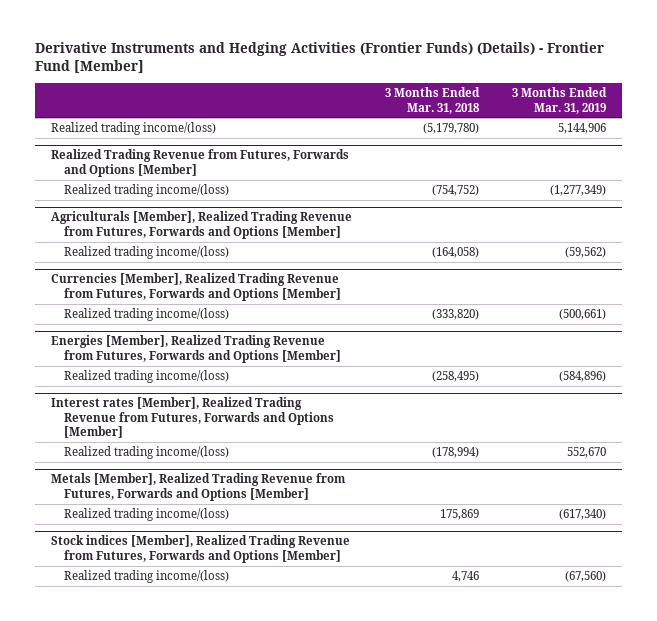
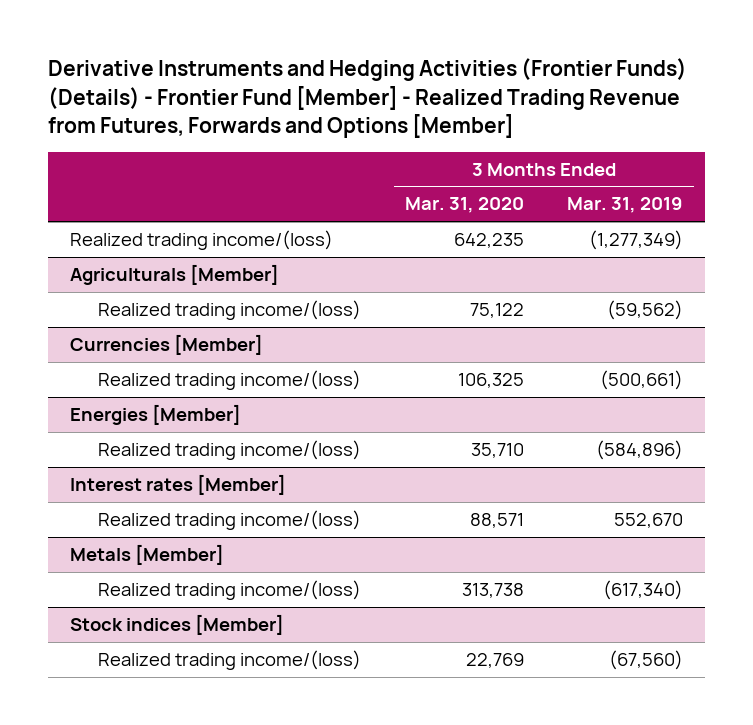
- Derivative Instruments and Hedging Activities (Frontier Funds) (Details) - Frontier Fund [Member]
+ Derivative Instruments and Hedging Activities (Frontier Funds) (Details) - Frontier Fund [Member] - Realized Trading Revenue from Futures, Forwards and Options [Member]
- | 3 Months Ended Mar. 31, 2018 | 3 Months Ended Mar. 31, 2019
+ | 3 Months Ended Mar. 31, 2020 | 3 Months Ended Mar. 31, 2019
- Realized trading income/(loss) | (5,179,780) | 5,144,906
- Realized Trading Revenue from Futures, Forwards and Options [Member]
- Agriculturals [Member], Realized Trading Revenue from Futures, Forwards and Options [Member]
+ Agriculturals [Member]
- Currencies [Member], Realized Trading Revenue from Futures, Forwards and Options [Member]
+ Currencies [Member]
- Energies [Member], Realized Trading Revenue from Futures, Forwards and Options [Member]
+ Energies [Member]
- Interest rates [Member], Realized Trading Revenue from Futures, Forwards and Options [Member]
+ Interest rates [Member]
- Metals [Member], Realized Trading Revenue from Futures, Forwards and Options [Member]
+ Metals [Member]
- Stock indices [Member], Realized Trading Revenue from Futures, Forwards and Options [Member]
+ Stock indices [Member]

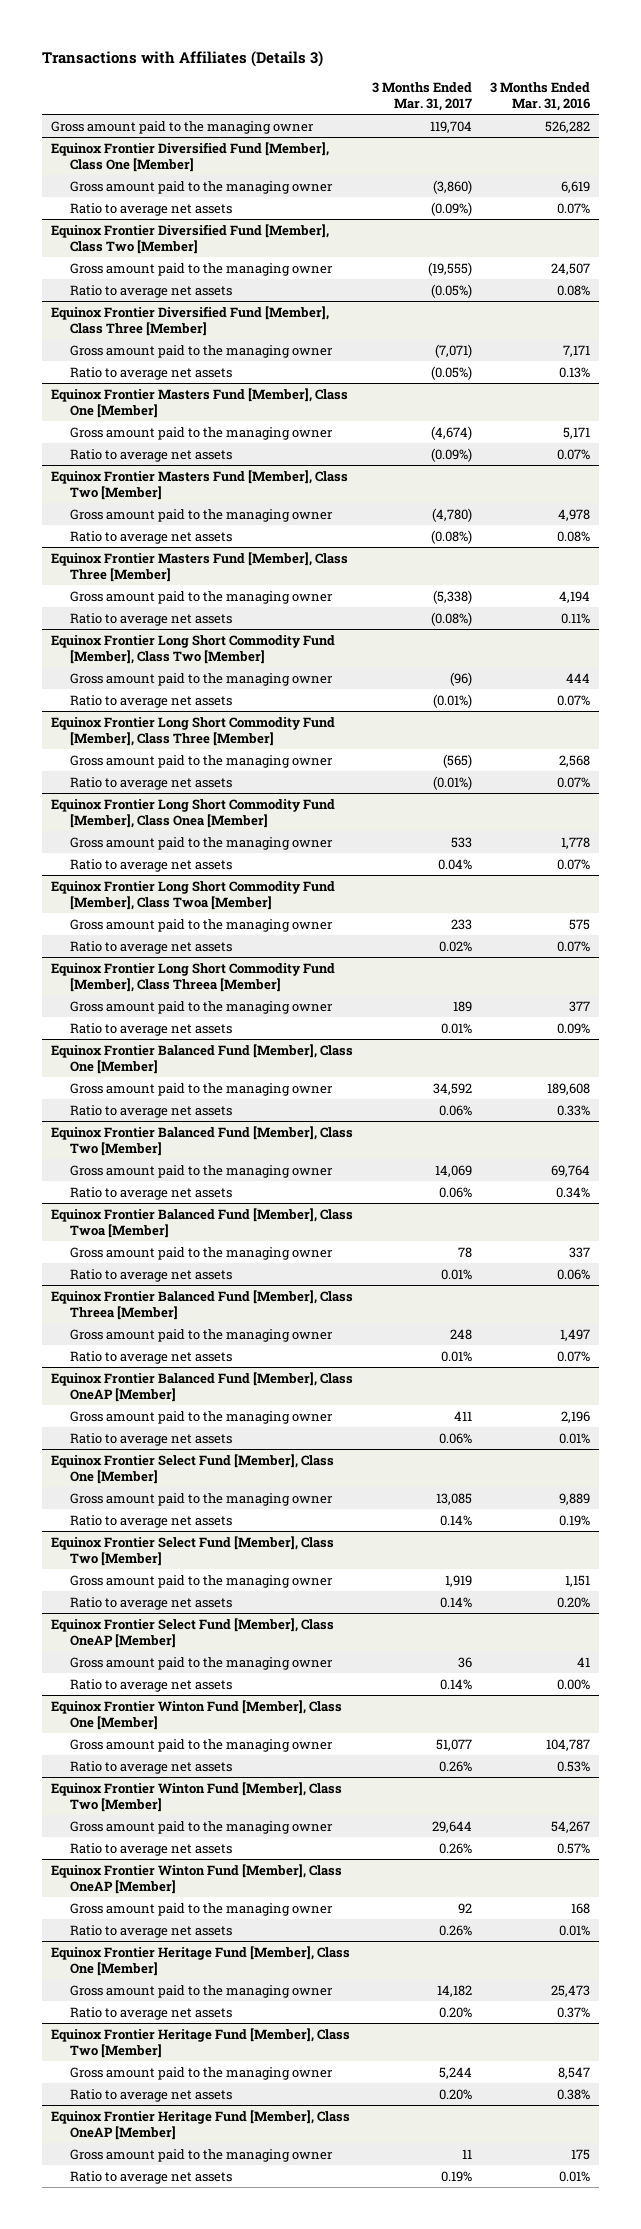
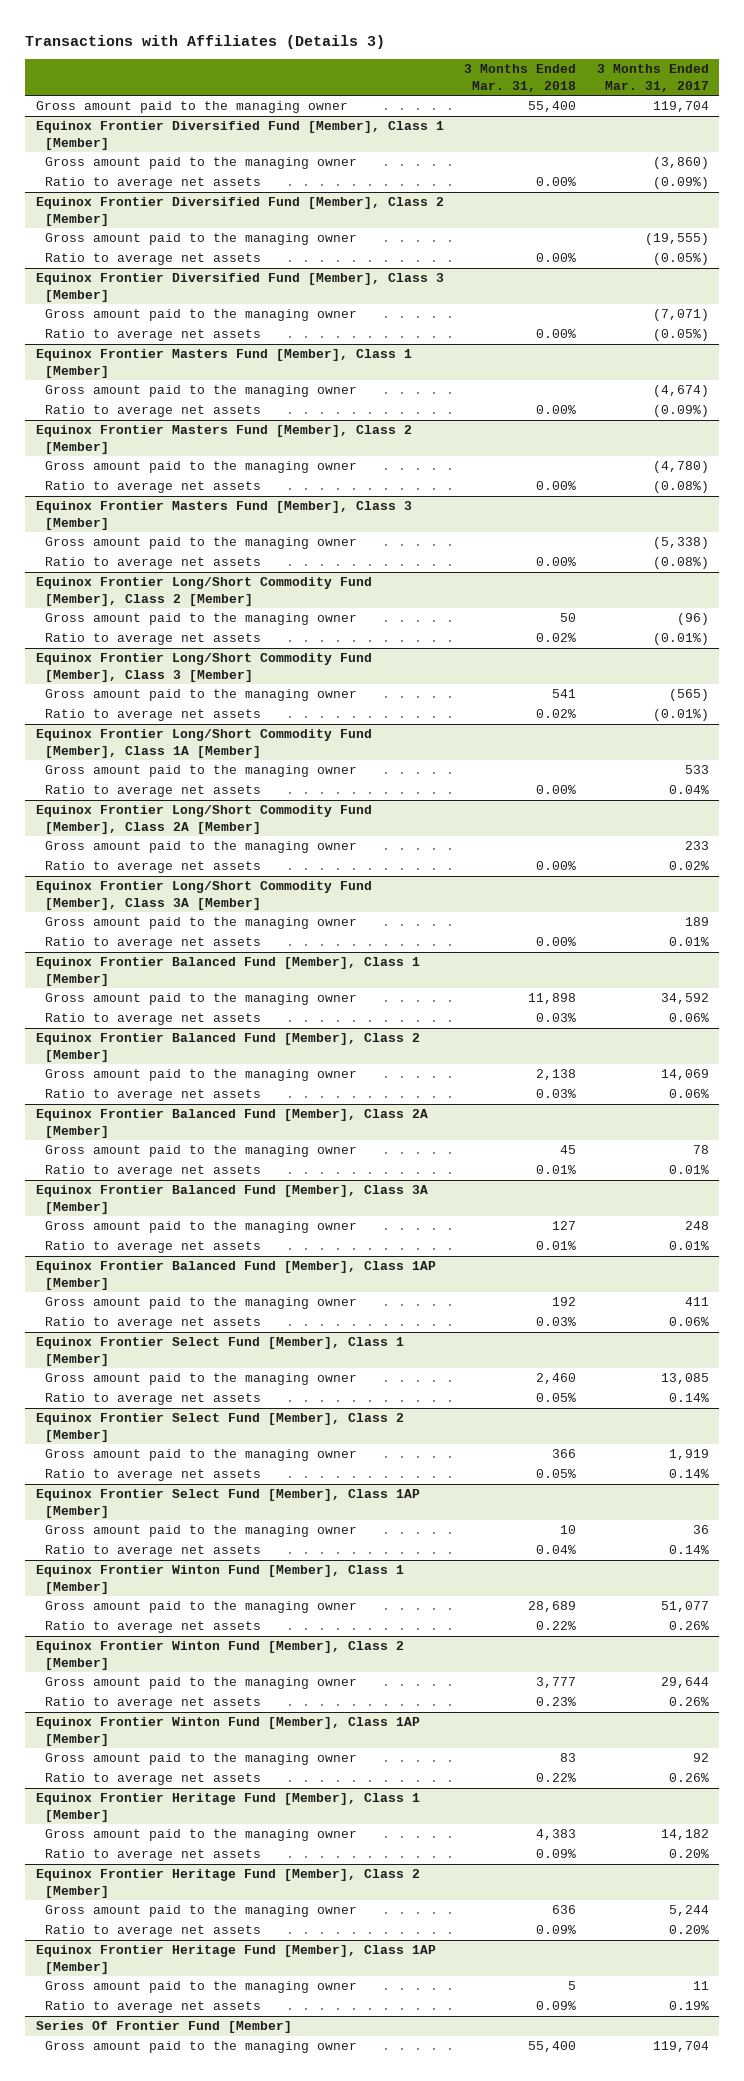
- | 3 Months Ended Mar. 31, 2017 | 3 Months Ended Mar. 31, 2016
+ | 3 Months Ended Mar. 31, 2018 | 3 Months Ended Mar. 31, 2017
- Equinox Frontier Diversified Fund [Member], Class One [Member]
+ Equinox Frontier Diversified Fund [Member], Class 1 [Member]
- Equinox Frontier Diversified Fund [Member], Class Two [Member]
+ Equinox Frontier Diversified Fund [Member], Class 2 [Member]
- Equinox Frontier Diversified Fund [Member], Class Three [Member]
+ Equinox Frontier Diversified Fund [Member], Class 3 [Member]
- Equinox Frontier Masters Fund [Member], Class One [Member]
+ Equinox Frontier Masters Fund [Member], Class 1 [Member]
- Equinox Frontier Masters Fund [Member], Class Two [Member]
+ Equinox Frontier Masters Fund [Member], Class 2 [Member]
- Equinox Frontier Masters Fund [Member], Class Three [Member]
+ Equinox Frontier Masters Fund [Member], Class 3 [Member]
- Equinox Frontier Long Short Commodity Fund [Member], Class Two [Member]
+ Equinox Frontier Long/Short Commodity Fund [Member], Class 2 [Member]
- Equinox Frontier Long Short Commodity Fund [Member], Class Three [Member]
+ Equinox Frontier Long/Short Commodity Fund [Member], Class 3 [Member]
- Equinox Frontier Long Short Commodity Fund [Member], Class Onea [Member]
+ Equinox Frontier Long/Short Commodity Fund [Member], Class 1A [Member]
- Equinox Frontier Long Short Commodity Fund [Member], Class Twoa [Member]
+ Equinox Frontier Long/Short Commodity Fund [Member], Class 2A [Member]
- Equinox Frontier Long Short Commodity Fund [Member], Class Threea [Member]
+ Equinox Frontier Long/Short Commodity Fund [Member], Class 3A [Member]
- Equinox Frontier Balanced Fund [Member], Class One [Member]
+ Equinox Frontier Balanced Fund [Member], Class 1 [Member]
- Equinox Frontier Balanced Fund [Member], Class Two [Member]
+ Equinox Frontier Balanced Fund [Member], Class 2 [Member]
- Equinox Frontier Balanced Fund [Member], Class Twoa [Member]
+ Equinox Frontier Balanced Fund [Member], Class 2A [Member]
- Equinox Frontier Balanced Fund [Member], Class Threea [Member]
+ Equinox Frontier Balanced Fund [Member], Class 3A [Member]
- Equinox Frontier Balanced Fund [Member], Class OneAP [Member]
+ Equinox Frontier Balanced Fund [Member], Class 1AP [Member]
- Equinox Frontier Select Fund [Member], Class One [Member]
+ Equinox Frontier Select Fund [Member], Class 1 [Member]
- Equinox Frontier Select Fund [Member], Class Two [Member]
+ Equinox Frontier Select Fund [Member], Class 2 [Member]
- Equinox Frontier Select Fund [Member], Class OneAP [Member]
+ Equinox Frontier Select Fund [Member], Class 1AP [Member]
- Equinox Frontier Winton Fund [Member], Class One [Member]
+ Equinox Frontier Winton Fund [Member], Class 1 [Member]
- Equinox Frontier Winton Fund [Member], Class Two [Member]
+ Equinox Frontier Winton Fund [Member], Class 2 [Member]
- Equinox Frontier Winton Fund [Member], Class OneAP [Member]
+ Equinox Frontier Winton Fund [Member], Class 1AP [Member]
- Equinox Frontier Heritage Fund [Member], Class One [Member]
+ Equinox Frontier Heritage Fund [Member], Class 1 [Member]
- Equinox Frontier Heritage Fund [Member], Class Two [Member]
+ Equinox Frontier Heritage Fund [Member], Class 2 [Member]
- Equinox Frontier Heritage Fund [Member], Class OneAP [Member]
+ Equinox Frontier Heritage Fund [Member], Class 1AP [Member]
+ Series Of Frontier Fund [Member]
+ Gross amount paid to the managing owner | 55,400 | 119,704

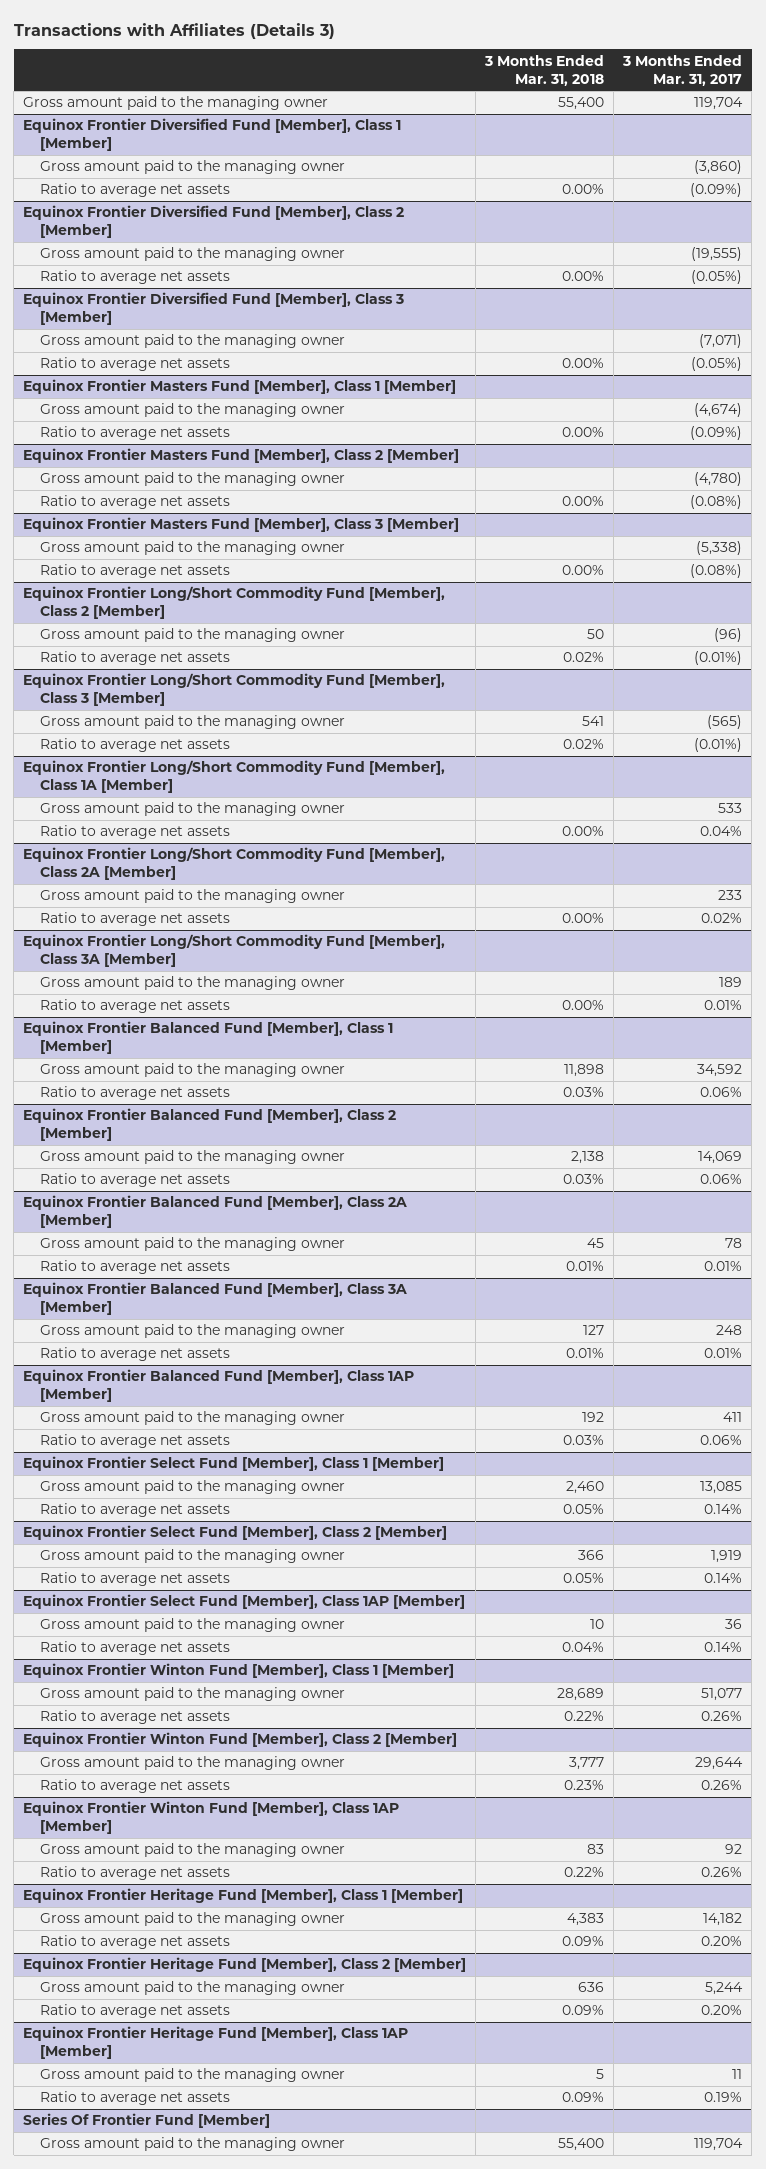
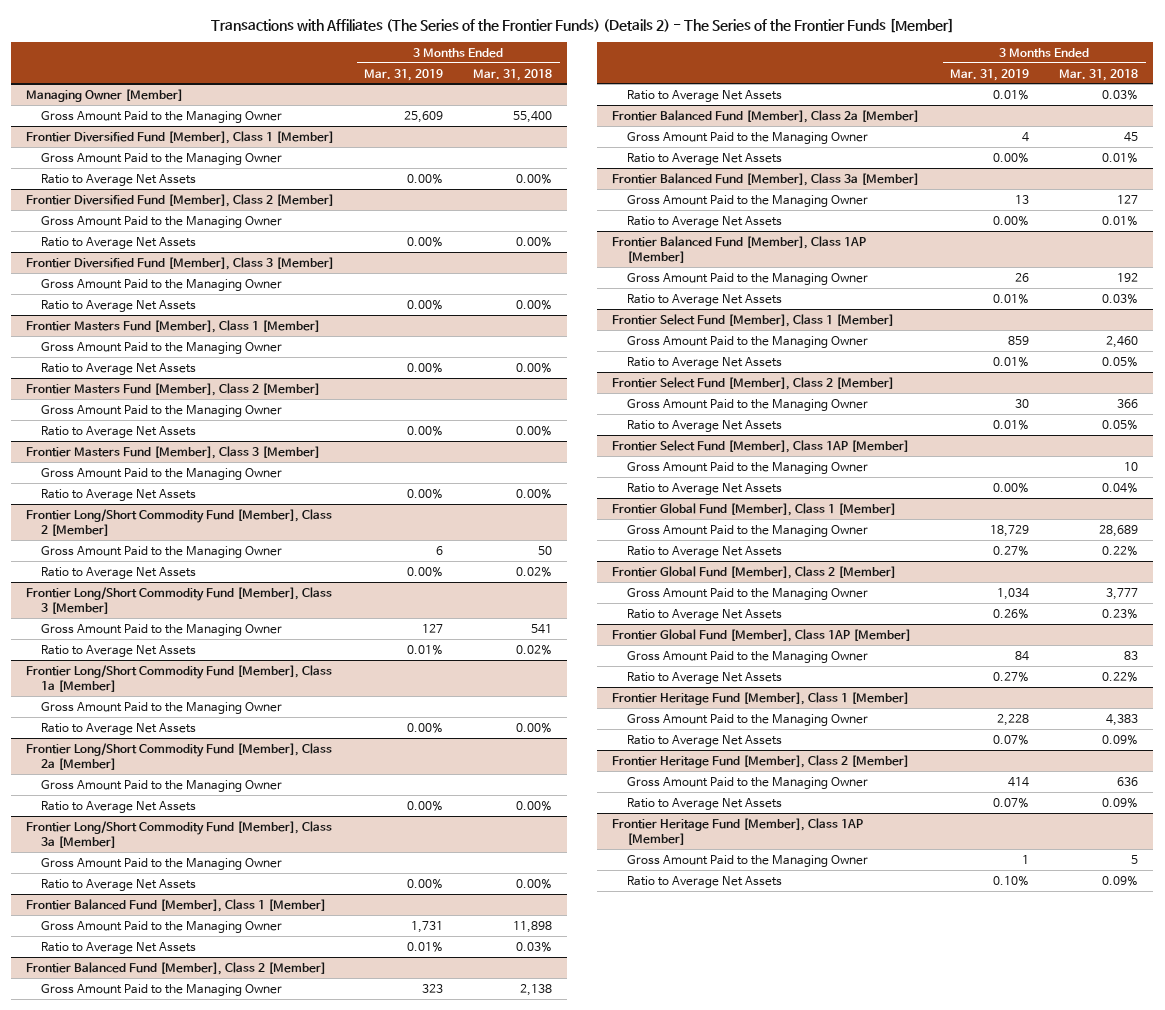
- Transactions with Affiliates (Details 3)
+ Transactions with Affiliates (The Series of the Frontier Funds) (Details 2) - The Series of the Frontier Funds [Member]
- | 3 Months Ended Mar. 31, 2018 | 3 Months Ended Mar. 31, 2017
+ | 3 Months Ended Mar. 31, 2019 | 3 Months Ended Mar. 31, 2018
- Gross amount paid to the managing owner | 55,400 | 119,704
- Equinox Frontier Diversified Fund [Member], Class 1 [Member]
- Gross amount paid to the managing owner | | (3,860)
- Ratio to average net assets | 0.00% | (0.09%)
- Equinox Frontier Diversified Fund [Member], Class 2 [Member]
- Gross amount paid to the managing owner | | (19,555)
- Ratio to average net assets | 0.00% | (0.05%)
- Equinox Frontier Diversified Fund [Member], Class 3 [Member]
- Gross amount paid to the managing owner | | (7,071)
- Ratio to average net assets | 0.00% | (0.05%)
- Equinox Frontier Masters Fund [Member], Class 1 [Member]
- Gross amount paid to the managing owner | | (4,674)
- Ratio to average net assets | 0.00% | (0.09%)
- Equinox Frontier Masters Fund [Member], Class 2 [Member]
- Gross amount paid to the managing owner | | (4,780)
- Ratio to average net assets | 0.00% | (0.08%)
- Equinox Frontier Masters Fund [Member], Class 3 [Member]
- Gross amount paid to the managing owner | | (5,338)
- Ratio to average net assets | 0.00% | (0.08%)
- Equinox Frontier Long/Short Commodity Fund [Member], Class 2 [Member]
- Gross amount paid to the managing owner | 50 | (96)
- Ratio to average net assets | 0.02% | (0.01%)
- Equinox Frontier Long/Short Commodity Fund [Member], Class 3 [Member]
- Gross amount paid to the managing owner | 541 | (565)
- Ratio to average net assets | 0.02% | (0.01%)
- Equinox Frontier Long/Short Commodity Fund [Member], Class 1A [Member]
- Gross amount paid to the managing owner | | 533
- Ratio to average net assets | 0.00% | 0.04%
- Equinox Frontier Long/Short Commodity Fund [Member], Class 2A [Member]
- Gross amount paid to the managing owner | | 233
- Ratio to average net assets | 0.00% | 0.02%
- Equinox Frontier Long/Short Commodity Fund [Member], Class 3A [Member]
- Gross amount paid to the managing owner | | 189
- Ratio to average net assets | 0.00% | 0.01%
- Equinox Frontier Balanced Fund [Member], Class 1 [Member]
- Gross amount paid to the managing owner | 11,898 | 34,592
- Ratio to average net assets | 0.03% | 0.06%
- Equinox Frontier Balanced Fund [Member], Class 2 [Member]
- Gross amount paid to the managing owner | 2,138 | 14,069
- Ratio to average net assets | 0.03% | 0.06%
- Equinox Frontier Balanced Fund [Member], Class 2A [Member]
- Gross amount paid to the managing owner | 45 | 78
- Ratio to average net assets | 0.01% | 0.01%
- Equinox Frontier Balanced Fund [Member], Class 3A [Member]
- Gross amount paid to the managing owner | 127 | 248
- Ratio to average net assets | 0.01% | 0.01%
- Equinox Frontier Balanced Fund [Member], Class 1AP [Member]
- Gross amount paid to the managing owner | 192 | 411
- Ratio to average net assets | 0.03% | 0.06%
- Equinox Frontier Select Fund [Member], Class 1 [Member]
- Gross amount paid to the managing owner | 2,460 | 13,085
- Ratio to average net assets | 0.05% | 0.14%
- Equinox Frontier Select Fund [Member], Class 2 [Member]
- Gross amount paid to the managing owner | 366 | 1,919
- Ratio to average net assets | 0.05% | 0.14%
- Equinox Frontier Select Fund [Member], Class 1AP [Member]
- Gross amount paid to the managing owner | 10 | 36
- Ratio to average net assets | 0.04% | 0.14%
- Equinox Frontier Winton Fund [Member], Class 1 [Member]
- Gross amount paid to the managing owner | 28,689 | 51,077
- Ratio to average net assets | 0.22% | 0.26%
- Equinox Frontier Winton Fund [Member], Class 2 [Member]
- Gross amount paid to the managing owner | 3,777 | 29,644
- Ratio to average net assets | 0.23% | 0.26%
- Equinox Frontier Winton Fund [Member], Class 1AP [Member]
- Gross amount paid to the managing owner | 83 | 92
- Ratio to average net assets | 0.22% | 0.26%
- Equinox Frontier Heritage Fund [Member], Class 1 [Member]
- Gross amount paid to the managing owner | 4,383 | 14,182
- Ratio to average net assets | 0.09% | 0.20%
- Equinox Frontier Heritage Fund [Member], Class 2 [Member]
- Gross amount paid to the managing owner | 636 | 5,244
- Ratio to average net assets | 0.09% | 0.20%
- Equinox Frontier Heritage Fund [Member], Class 1AP [Member]
- Gross amount paid to the managing owner | 5 | 11
- Ratio to average net assets | 0.09% | 0.19%
- Series Of Frontier Fund [Member]
- Gross amount paid to the managing owner | 55,400 | 119,704
+ Managing Owner [Member]
+ Gross Amount Paid to the Managing Owner | 25,609 | 55,400
+ Frontier Diversified Fund [Member], Class 1 [Member]
+ Gross Amount Paid to the Managing Owner
+ Ratio to Average Net Assets | 0.00% | 0.00%
+ Frontier Diversified Fund [Member], Class 2 [Member]
+ Gross Amount Paid to the Managing Owner
+ Ratio to Average Net Assets | 0.00% | 0.00%
+ Frontier Diversified Fund [Member], Class 3 [Member]
+ Gross Amount Paid to the Managing Owner
+ Ratio to Average Net Assets | 0.00% | 0.00%
+ Frontier Masters Fund [Member], Class 1 [Member]
+ Gross Amount Paid to the Managing Owner
+ Ratio to Average Net Assets | 0.00% | 0.00%
+ Frontier Masters Fund [Member], Class 2 [Member]
+ Gross Amount Paid to the Managing Owner
+ Ratio to Average Net Assets | 0.00% | 0.00%
+ Frontier Masters Fund [Member], Class 3 [Member]
+ Gross Amount Paid to the Managing Owner
+ Ratio to Average Net Assets | 0.00% | 0.00%
+ Frontier Long/Short Commodity Fund [Member], Class 2 [Member]
+ Gross Amount Paid to the Managing Owner | 6 | 50
+ Ratio to Average Net Assets | 0.00% | 0.02%
+ Frontier Long/Short Commodity Fund [Member], Class 3 [Member]
+ Gross Amount Paid to the Managing Owner | 127 | 541
+ Ratio to Average Net Assets | 0.01% | 0.02%
+ Frontier Long/Short Commodity Fund [Member], Class 1a [Member]
+ Gross Amount Paid to the Managing Owner
+ Ratio to Average Net Assets | 0.00% | 0.00%
+ Frontier Long/Short Commodity Fund [Member], Class 2a [Member]
+ Gross Amount Paid to the Managing Owner
+ Ratio to Average Net Assets | 0.00% | 0.00%
+ Frontier Long/Short Commodity Fund [Member], Class 3a [Member]
+ Gross Amount Paid to the Managing Owner
+ Ratio to Average Net Assets | 0.00% | 0.00%
+ Frontier Balanced Fund [Member], Class 1 [Member]
+ Gross Amount Paid to the Managing Owner | 1,731 | 11,898
+ Ratio to Average Net Assets | 0.01% | 0.03%
+ Frontier Balanced Fund [Member], Class 2 [Member]
+ Gross Amount Paid to the Managing Owner | 323 | 2,138
+ Ratio to Average Net Assets | 0.01% | 0.03%
+ Frontier Balanced Fund [Member], Class 2a [Member]
+ Gross Amount Paid to the Managing Owner | 4 | 45
+ Ratio to Average Net Assets | 0.00% | 0.01%
+ Frontier Balanced Fund [Member], Class 3a [Member]
+ Gross Amount Paid to the Managing Owner | 13 | 127
+ Ratio to Average Net Assets | 0.00% | 0.01%
+ Frontier Balanced Fund [Member], Class 1AP [Member]
+ Gross Amount Paid to the Managing Owner | 26 | 192
+ Ratio to Average Net Assets | 0.01% | 0.03%
+ Frontier Select Fund [Member], Class 1 [Member]
+ Gross Amount Paid to the Managing Owner | 859 | 2,460
+ Ratio to Average Net Assets | 0.01% | 0.05%
+ Frontier Select Fund [Member], Class 2 [Member]
+ Gross Amount Paid to the Managing Owner | 30 | 366
+ Ratio to Average Net Assets | 0.01% | 0.05%
+ Frontier Select Fund [Member], Class 1AP [Member]
+ Gross Amount Paid to the Managing Owner | | 10
+ Ratio to Average Net Assets | 0.00% | 0.04%
+ Frontier Global Fund [Member], Class 1 [Member]
+ Gross Amount Paid to the Managing Owner | 18,729 | 28,689
+ Ratio to Average Net Assets | 0.27% | 0.22%
+ Frontier Global Fund [Member], Class 2 [Member]
+ Gross Amount Paid to the Managing Owner | 1,034 | 3,777
+ Ratio to Average Net Assets | 0.26% | 0.23%
+ Frontier Global Fund [Member], Class 1AP [Member]
+ Gross Amount Paid to the Managing Owner | 84 | 83
+ Ratio to Average Net Assets | 0.27% | 0.22%
+ Frontier Heritage Fund [Member], Class 1 [Member]
+ Gross Amount Paid to the Managing Owner | 2,228 | 4,383
+ Ratio to Average Net Assets | 0.07% | 0.09%
+ Frontier Heritage Fund [Member], Class 2 [Member]
+ Gross Amount Paid to the Managing Owner | 414 | 636
+ Ratio to Average Net Assets | 0.07% | 0.09%
+ Frontier Heritage Fund [Member], Class 1AP [Member]
+ Gross Amount Paid to the Managing Owner | 1 | 5
+ Ratio to Average Net Assets | 0.10% | 0.09%

